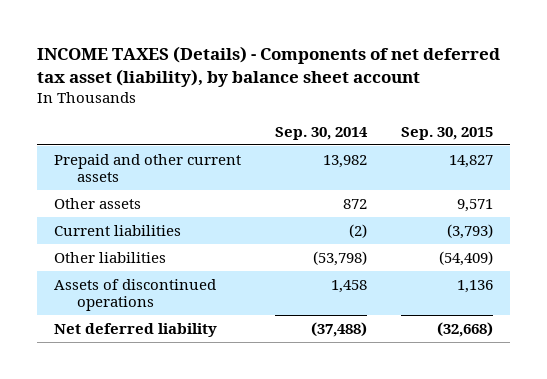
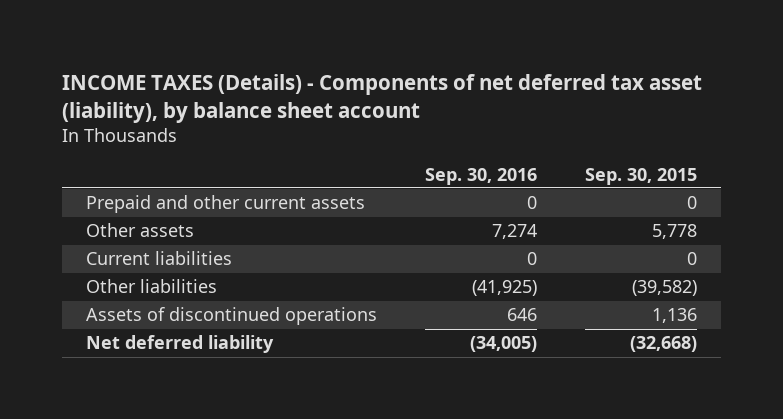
- | Sep. 30, 2014 | Sep. 30, 2015
+ | Sep. 30, 2016 | Sep. 30, 2015
- Prepaid and other current assets | 13,982 | 14,827
- Other assets | 872 | 9,571
- Current liabilities | (2) | (3,793)
- Other liabilities | (53,798) | (54,409)
+ Prepaid and other current assets | 0 | 0
+ Other assets | 7,274 | 5,778
+ Current liabilities | 0 | 0
+ Other liabilities | (41,925) | (39,582)

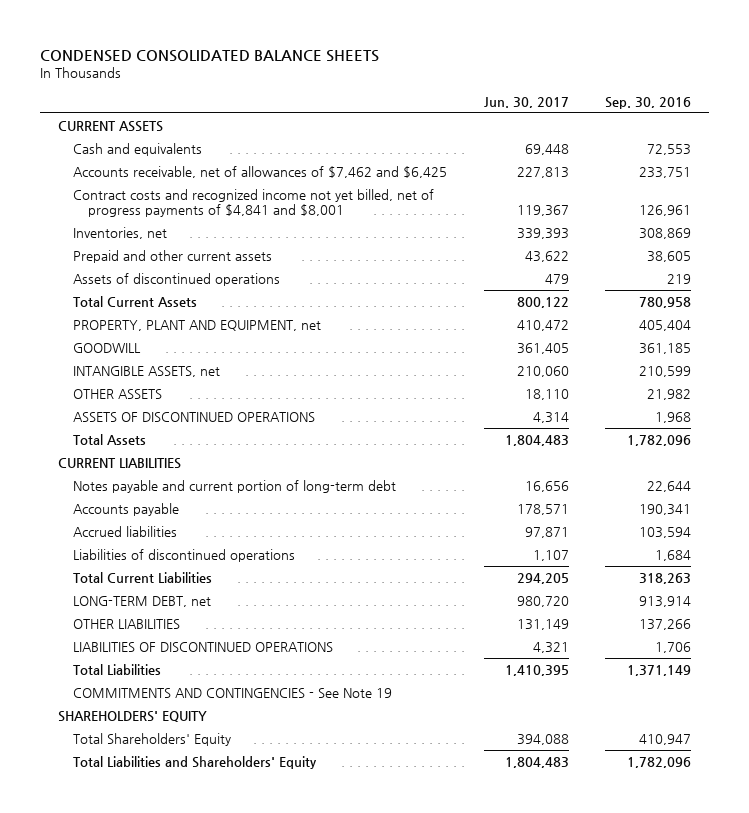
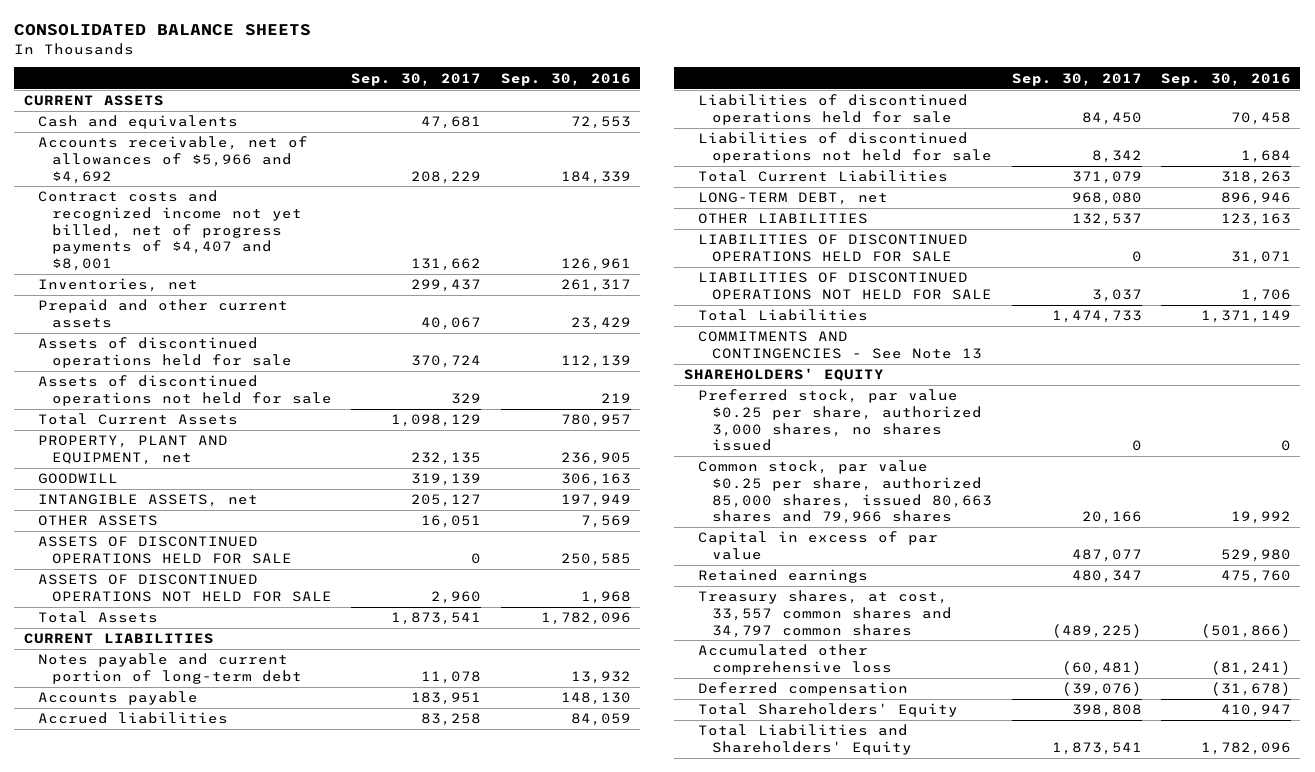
- CONDENSED CONSOLIDATED BALANCE SHEETS
+ CONSOLIDATED BALANCE SHEETS
- | Jun. 30, 2017 | Sep. 30, 2016
+ | Sep. 30, 2017 | Sep. 30, 2016
- Accounts receivable, net of allowances of $7,462 and $6,425 | 227,813 | 233,751
- Contract costs and recognized income not yet billed, net of progress payments of $4,841 and $8,001 | 119,367 | 126,961
- Inventories, net | 339,393 | 308,869
- Prepaid and other current assets | 43,622 | 38,605
- Assets of discontinued operations | 479 | 219
- Total Current Assets | 800,122 | 780,958
- PROPERTY, PLANT AND EQUIPMENT, net | 410,472 | 405,404
- GOODWILL | 361,405 | 361,185
- INTANGIBLE ASSETS, net | 210,060 | 210,599
- OTHER ASSETS | 18,110 | 21,982
- ASSETS OF DISCONTINUED OPERATIONS | 4,314 | 1,968
+ Accounts receivable, net of allowances of $5,966 and $4,692 | 208,229 | 184,339
+ Contract costs and recognized income not yet billed, net of progress payments of $4,407 and $8,001 | 131,662 | 126,961
+ Inventories, net | 299,437 | 261,317
+ Prepaid and other current assets | 40,067 | 23,429
+ Assets of discontinued operations held for sale | 370,724 | 112,139
+ Assets of discontinued operations not held for sale | 329 | 219
+ Total Current Assets | 1,098,129 | 780,957
+ PROPERTY, PLANT AND EQUIPMENT, net | 232,135 | 236,905
+ GOODWILL | 319,139 | 306,163
+ INTANGIBLE ASSETS, net | 205,127 | 197,949
+ OTHER ASSETS | 16,051 | 7,569
+ ASSETS OF DISCONTINUED OPERATIONS HELD FOR SALE | 0 | 250,585
+ ASSETS OF DISCONTINUED OPERATIONS NOT HELD FOR SALE | 2,960 | 1,968
- Notes payable and current portion of long-term debt | 16,656 | 22,644
- Accounts payable | 178,571 | 190,341
- Accrued liabilities | 97,871 | 103,594
- Liabilities of discontinued operations | 1,107 | 1,684
+ Notes payable and current portion of long-term debt | 11,078 | 13,932
+ Accounts payable | 183,951 | 148,130
+ Accrued liabilities | 83,258 | 84,059
+ Liabilities of discontinued operations held for sale | 84,450 | 70,458
+ Liabilities of discontinued operations not held for sale | 8,342 | 1,684
- LONG-TERM DEBT, net | 980,720 | 913,914
- OTHER LIABILITIES | 131,149 | 137,266
- LIABILITIES OF DISCONTINUED OPERATIONS | 4,321 | 1,706
+ LONG-TERM DEBT, net | 968,080 | 896,946
+ OTHER LIABILITIES | 132,537 | 123,163
+ LIABILITIES OF DISCONTINUED OPERATIONS HELD FOR SALE | 0 | 31,071
+ LIABILITIES OF DISCONTINUED OPERATIONS NOT HELD FOR SALE | 3,037 | 1,706
- COMMITMENTS AND CONTINGENCIES - See Note 19
+ COMMITMENTS AND CONTINGENCIES - See Note 13
+ Preferred stock, par value $0.25 per share, authorized 3,000 shares, no shares issued | 0 | 0
+ Common stock, par value $0.25 per share, authorized 85,000 shares, issued 80,663 shares and 79,966 shares | 20,166 | 19,992
+ Capital in excess of par value | 487,077 | 529,980
+ Retained earnings | 480,347 | 475,760
+ Treasury shares, at cost, 33,557 common shares and 34,797 common shares | (489,225) | (501,866)
+ Accumulated other comprehensive loss | (60,481) | (81,241)
+ Deferred compensation | (39,076) | (31,678)

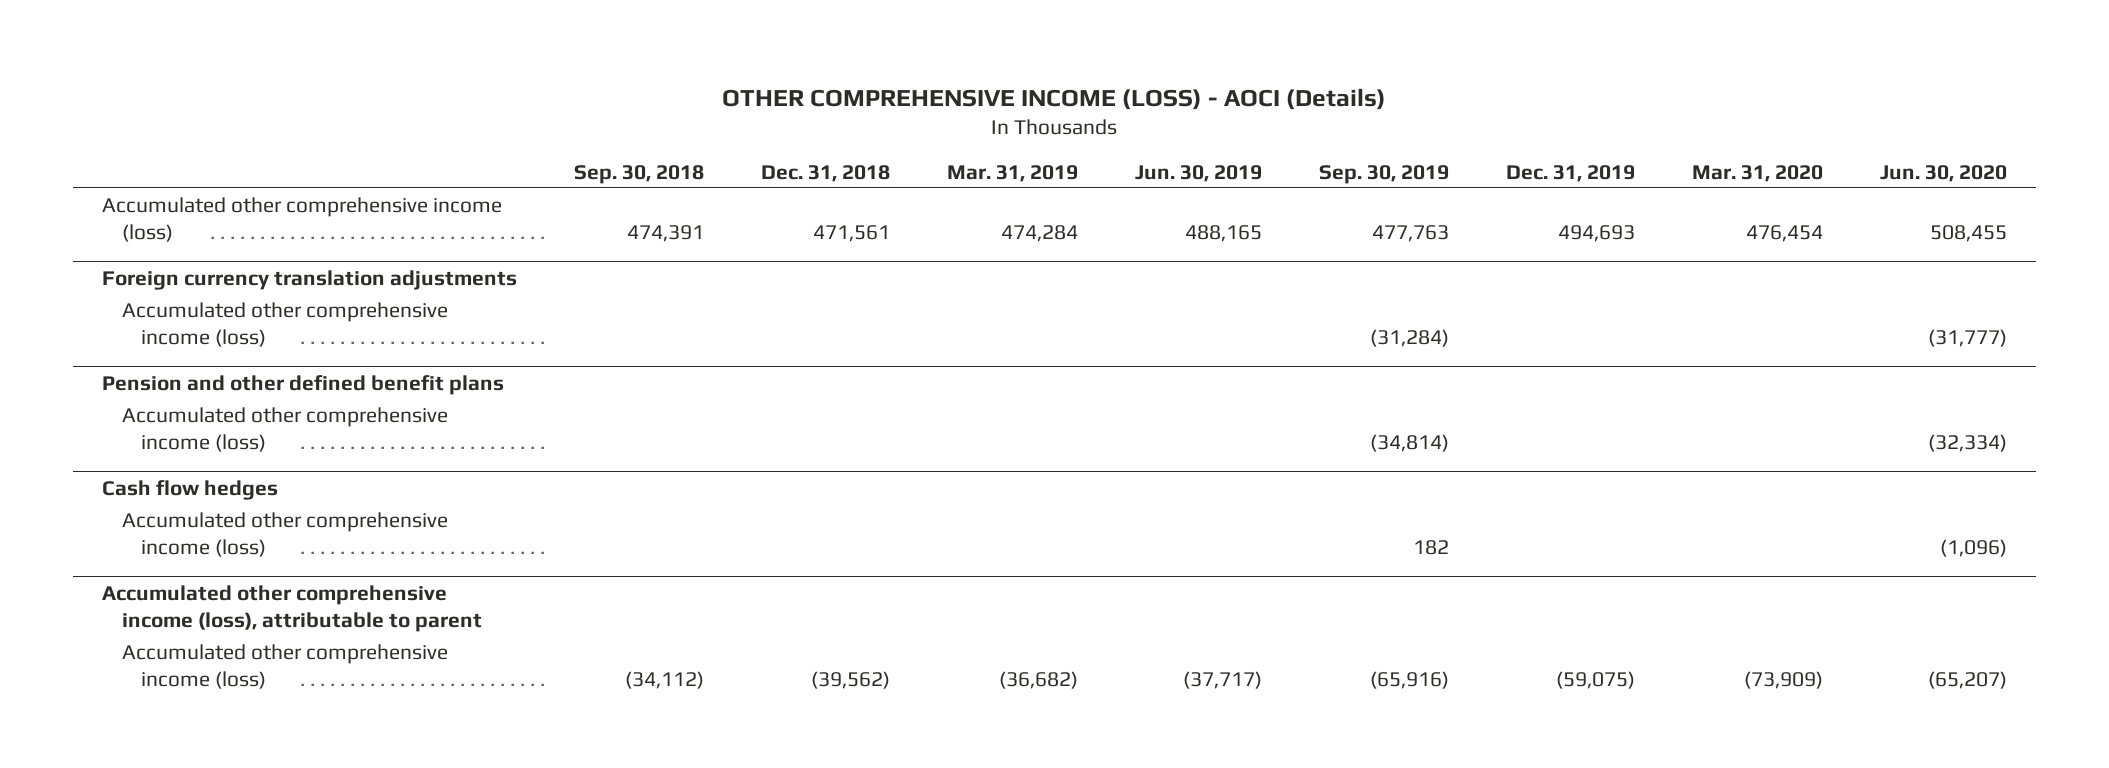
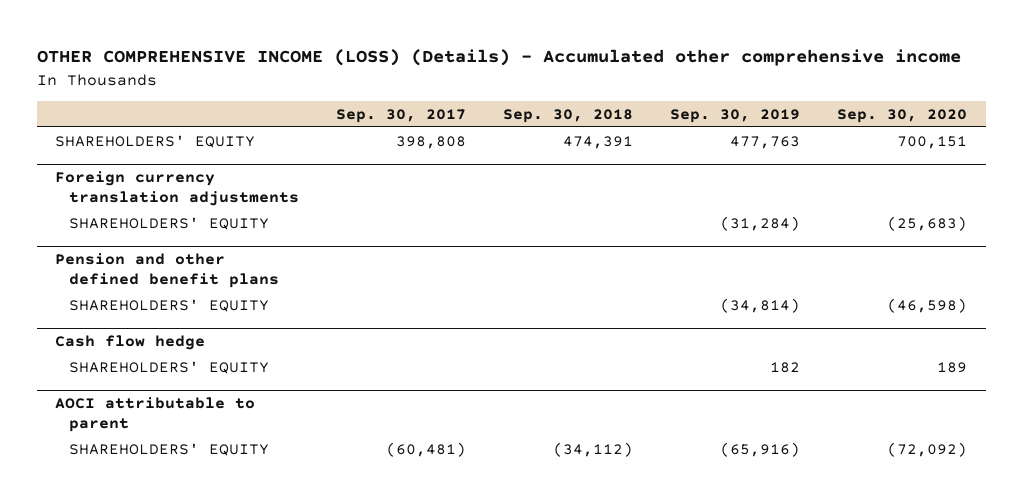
- OTHER COMPREHENSIVE INCOME (LOSS) - AOCI (Details)
+ OTHER COMPREHENSIVE INCOME (LOSS) (Details) - Accumulated other comprehensive income
- | Sep. 30, 2018 | Dec. 31, 2018 | Mar. 31, 2019 | Jun. 30, 2019 | Sep. 30, 2019 | Dec. 31, 2019 | Mar. 31, 2020 | Jun. 30, 2020
+ | Sep. 30, 2017 | Sep. 30, 2018 | Sep. 30, 2019 | Sep. 30, 2020
- Accumulated other comprehensive income (loss) | 474,391 | 471,561 | 474,284 | 488,165 | 477,763 | 494,693 | 476,454 | 508,455
+ SHAREHOLDERS' EQUITY | 398,808 | 474,391 | 477,763 | 700,151
@ Foreign currency translation adjustments
- Accumulated other comprehensive income (loss) | | | | | (31,284) | | | (31,777)
+ SHAREHOLDERS' EQUITY | | | (31,284) | (25,683)
@ Pension and other defined benefit plans
- Accumulated other comprehensive income (loss) | | | | | (34,814) | | | (32,334)
- Cash flow hedges
- Accumulated other comprehensive income (loss) | | | | | 182 | | | (1,096)
- Accumulated other comprehensive income (loss), attributable to parent
- Accumulated other comprehensive income (loss) | (34,112) | (39,562) | (36,682) | (37,717) | (65,916) | (59,075) | (73,909) | (65,207)
@ Pension and other defined benefit plans
+ SHAREHOLDERS' EQUITY | | | (34,814) | (46,598)
+ Cash flow hedge
+ SHAREHOLDERS' EQUITY | | | 182 | 189
+ AOCI attributable to parent
+ SHAREHOLDERS' EQUITY | (60,481) | (34,112) | (65,916) | (72,092)

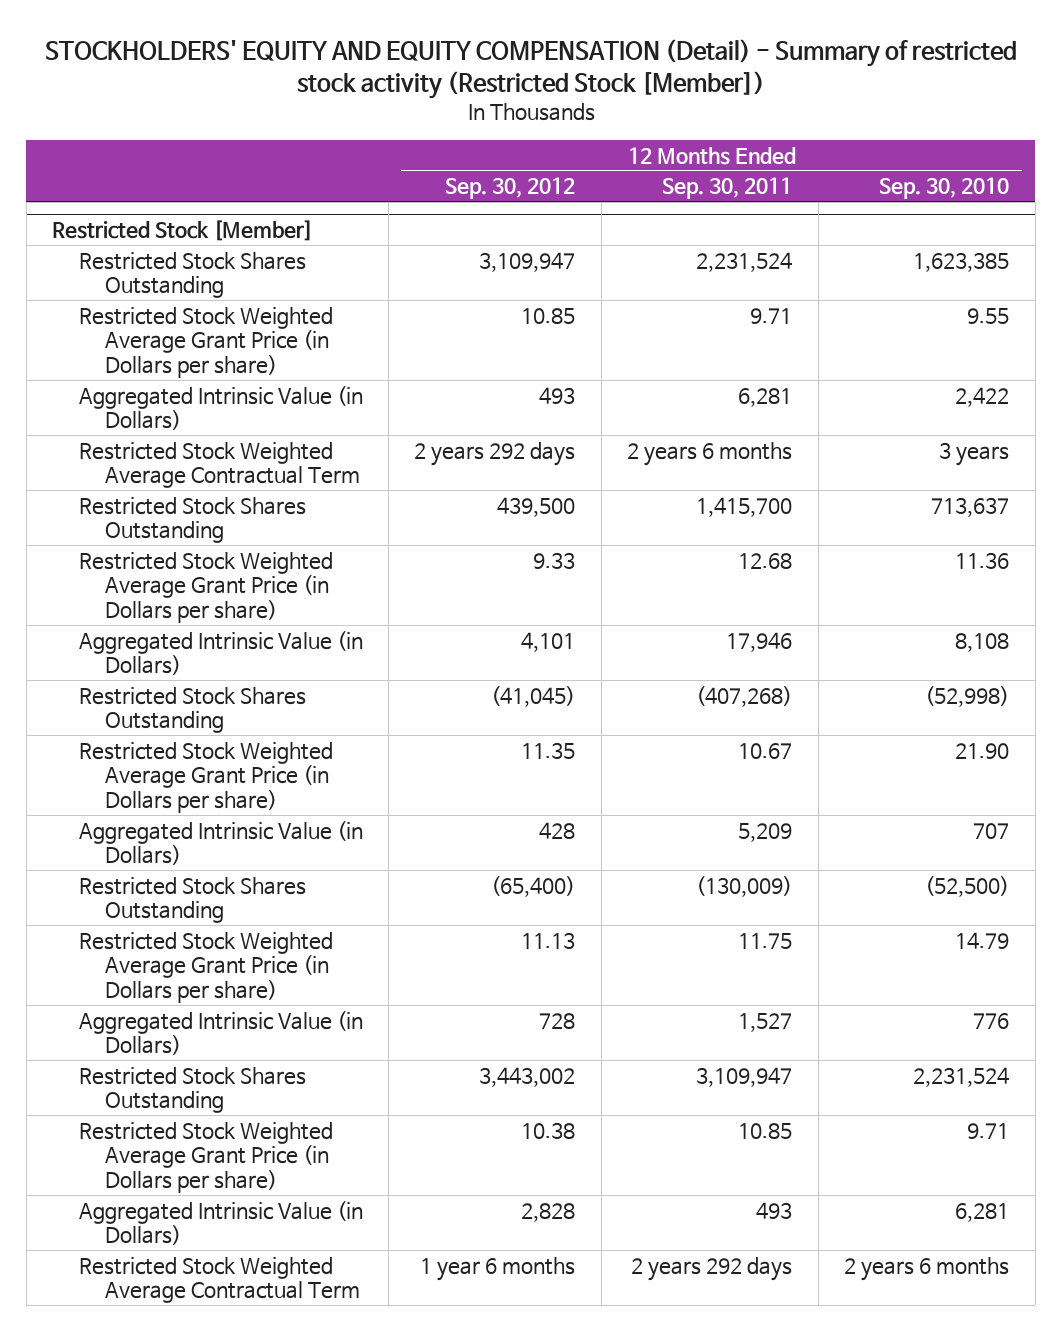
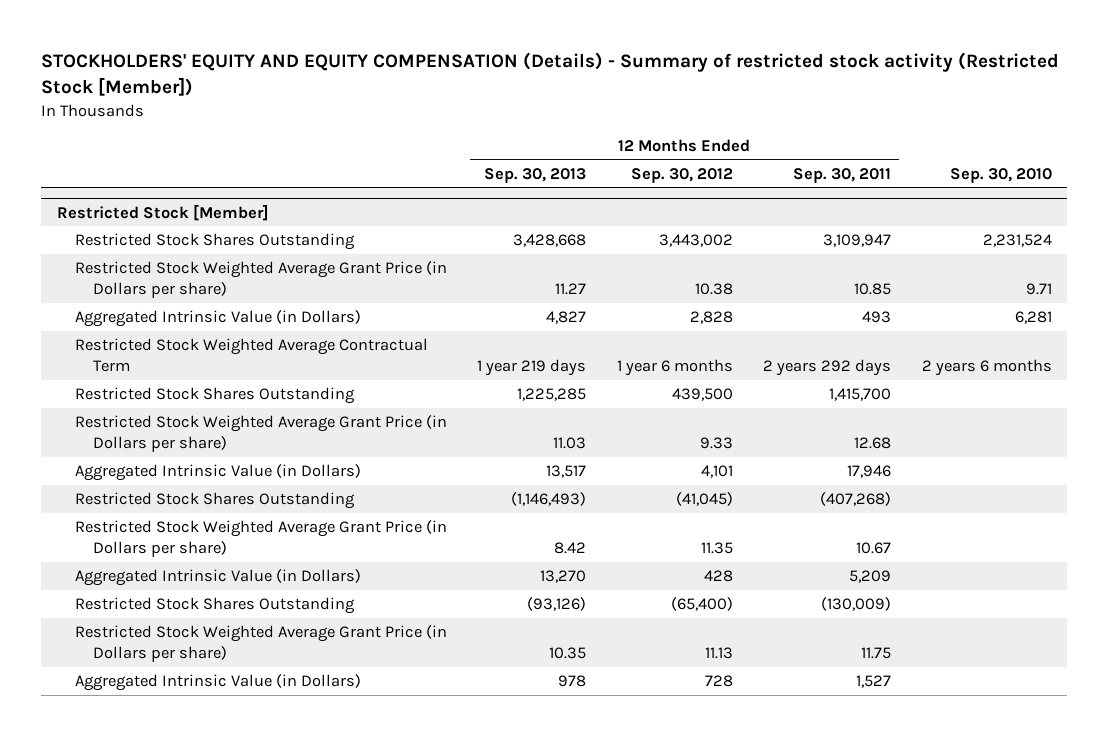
- STOCKHOLDERS' EQUITY AND EQUITY COMPENSATION (Detail) - Summary of restricted stock activity (Restricted Stock [Member])
+ STOCKHOLDERS' EQUITY AND EQUITY COMPENSATION (Details) - Summary of restricted stock activity (Restricted Stock [Member])
- | 12 Months Ended Sep. 30, 2012 | 12 Months Ended Sep. 30, 2011 | 12 Months Ended Sep. 30, 2010
+ | 12 Months Ended Sep. 30, 2013 | 12 Months Ended Sep. 30, 2012 | 12 Months Ended Sep. 30, 2011 | Sep. 30, 2010
@ Restricted Stock [Member]
- Restricted Stock Shares Outstanding | 3,109,947 | 2,231,524 | 1,623,385
- Restricted Stock Weighted Average Grant Price (in Dollars per share) | 10.85 | 9.71 | 9.55
- Aggregated Intrinsic Value (in Dollars) | 493 | 6,281 | 2,422
- Restricted Stock Weighted Average Contractual Term | 2 years 292 days | 2 years 6 months | 3 years
moved up: Restricted Stock Shares Outstanding | 3,428,668 | 3,443,002 | 3,109,947 | 2,231,524
moved up: Restricted Stock Weighted Average Grant Price (in Dollars per share) | 11.27 | 10.38 | 10.85 | 9.71
moved up: Aggregated Intrinsic Value (in Dollars) | 4,827 | 2,828 | 493 | 6,281
moved up: Restricted Stock Weighted Average Contractual Term | 1 year 219 days | 1 year 6 months | 2 years 292 days | 2 years 6 months

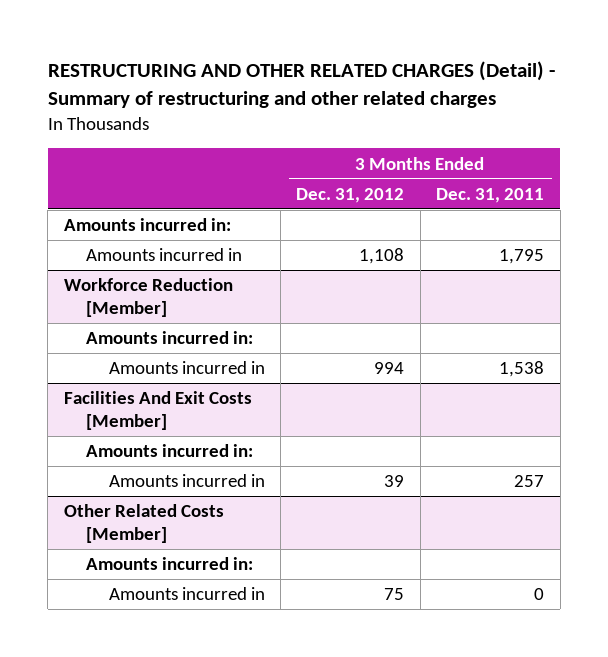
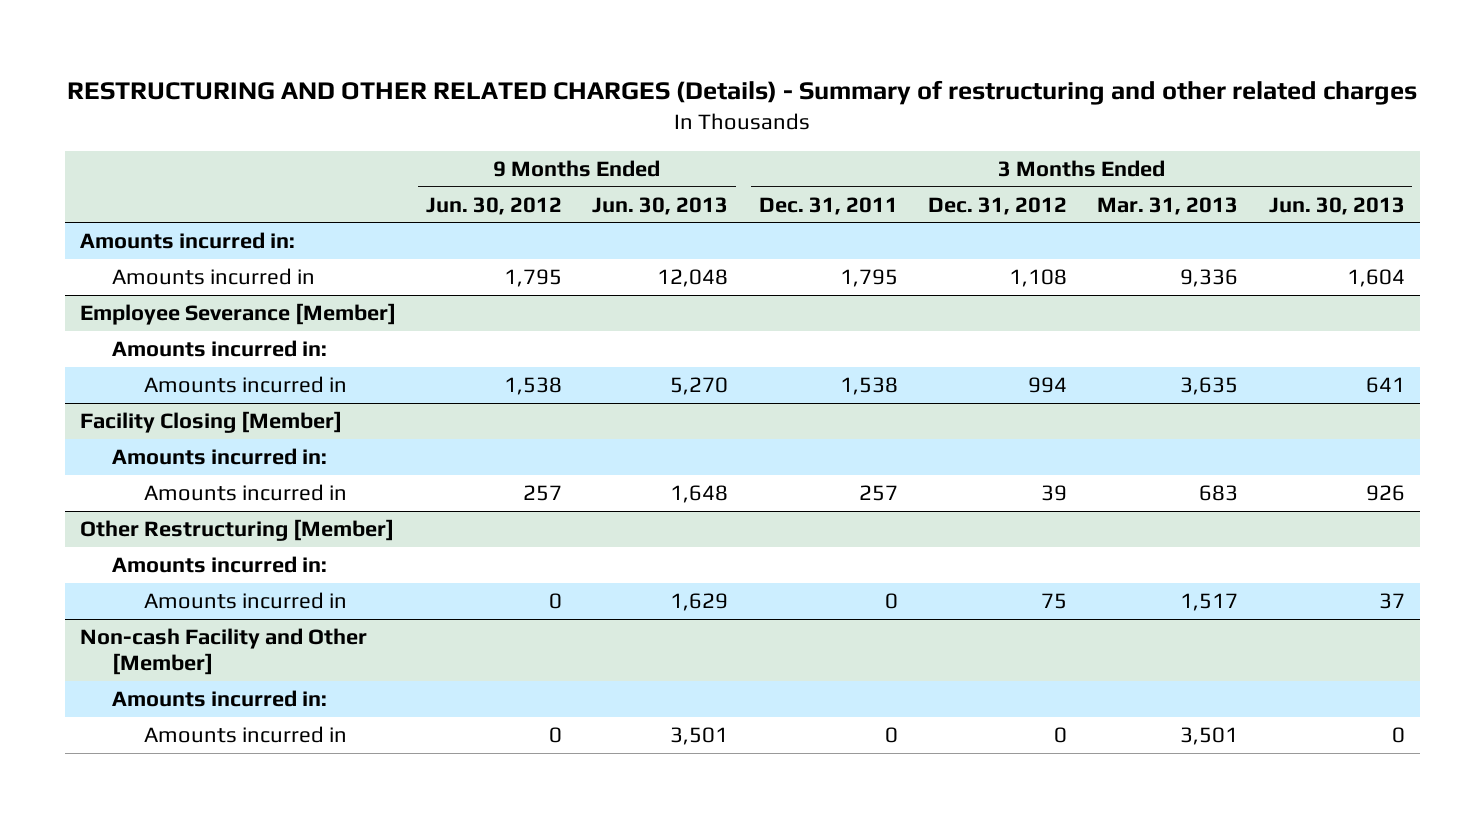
- RESTRUCTURING AND OTHER RELATED CHARGES (Detail) - Summary of restructuring and other related charges
+ RESTRUCTURING AND OTHER RELATED CHARGES (Details) - Summary of restructuring and other related charges
- | 3 Months Ended Dec. 31, 2012 | 3 Months Ended Dec. 31, 2011
+ | 9 Months Ended Jun. 30, 2012 | 9 Months Ended Jun. 30, 2013 | 3 Months Ended Dec. 31, 2011 | 3 Months Ended Dec. 31, 2012 | 3 Months Ended Mar. 31, 2013 | 3 Months Ended Jun. 30, 2013
- Workforce Reduction [Member]
+ Employee Severance [Member]
- Facilities And Exit Costs [Member]
+ Facility Closing [Member]
- Other Related Costs [Member]
+ Other Restructuring [Member]
+ Non-cash Facility and Other [Member]
+ Amounts incurred in:
+ Amounts incurred in | 0 | 3,501 | 0 | 0 | 3,501 | 0

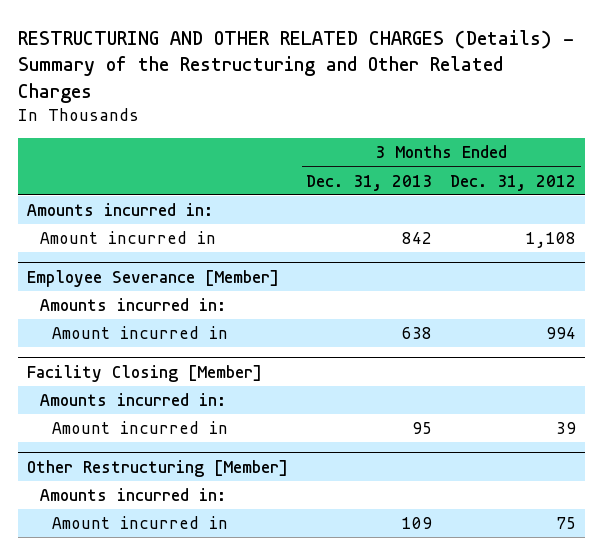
- RESTRUCTURING AND OTHER RELATED CHARGES (Details) - Summary of restructuring and other related charges
+ RESTRUCTURING AND OTHER RELATED CHARGES (Details) - Summary of the Restructuring and Other Related Charges
- | 9 Months Ended Jun. 30, 2012 | 9 Months Ended Jun. 30, 2013 | 3 Months Ended Dec. 31, 2011 | 3 Months Ended Dec. 31, 2012 | 3 Months Ended Mar. 31, 2013 | 3 Months Ended Jun. 30, 2013
+ | 3 Months Ended Dec. 31, 2013 | 3 Months Ended Dec. 31, 2012
- Amounts incurred in | 1,795 | 12,048 | 1,795 | 1,108 | 9,336 | 1,604
+ Amount incurred in | 842 | 1,108
@ Employee Severance [Member]
- Amounts incurred in | 1,538 | 5,270 | 1,538 | 994 | 3,635 | 641
+ Amount incurred in | 638 | 994
@ Facility Closing [Member]
- Amounts incurred in | 257 | 1,648 | 257 | 39 | 683 | 926
+ Amount incurred in | 95 | 39
@ Other Restructuring [Member]
- Amounts incurred in | 0 | 1,629 | 0 | 75 | 1,517 | 37
- Non-cash Facility and Other [Member]
- Amounts incurred in:
- Amounts incurred in | 0 | 3,501 | 0 | 0 | 3,501 | 0
@ Other Restructuring [Member]
+ Amount incurred in | 109 | 75

